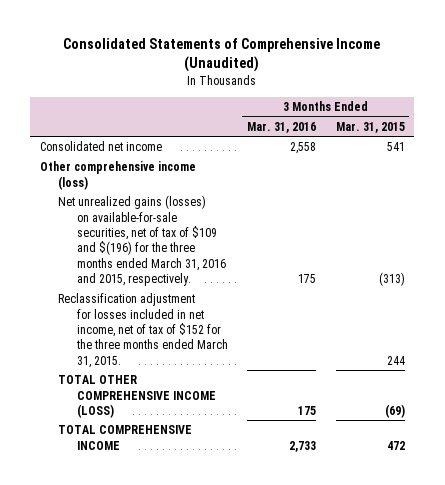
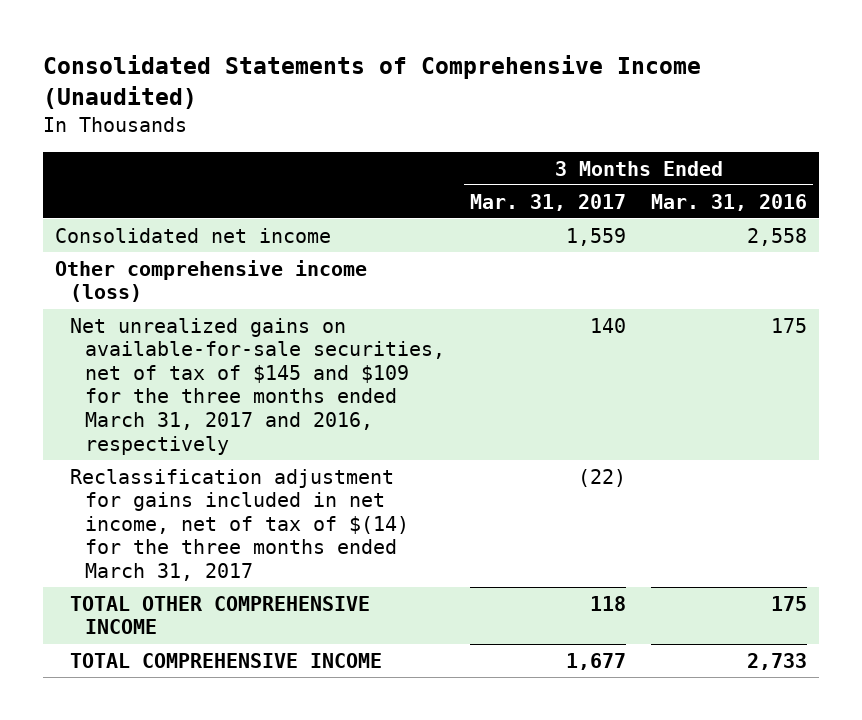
- | 3 Months Ended Mar. 31, 2016 | 3 Months Ended Mar. 31, 2015
+ | 3 Months Ended Mar. 31, 2017 | 3 Months Ended Mar. 31, 2016
- Net unrealized gains (losses) on available-for-sale securities, net of tax of $109 and $(196) for the three months ended March 31, 2016 and 2015, respectively. | 175 | (313)
- Reclassification adjustment for losses included in net income, net of tax of $152 for the three months ended March 31, 2015. | | 244
- TOTAL OTHER COMPREHENSIVE INCOME (LOSS) | 175 | (69)
+ Net unrealized gains on available-for-sale securities, net of tax of $145 and $109 for the three months ended March 31, 2017 and 2016, respectively | 140 | 175
+ Reclassification adjustment for gains included in net income, net of tax of $(14) for the three months ended March 31, 2017 | (22) |
+ TOTAL OTHER COMPREHENSIVE INCOME | 118 | 175

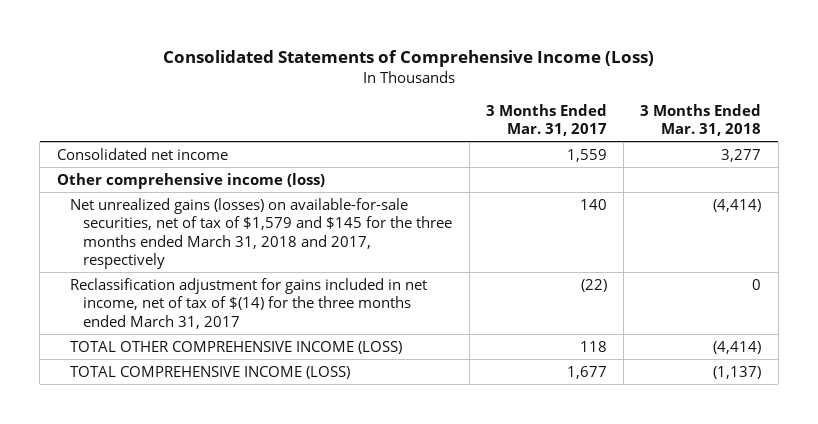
- Consolidated Statements of Comprehensive Income (Unaudited)
+ Consolidated Statements of Comprehensive Income (Loss)
- | 3 Months Ended Mar. 31, 2017 | 3 Months Ended Mar. 31, 2016
+ | 3 Months Ended Mar. 31, 2017 | 3 Months Ended Mar. 31, 2018
- Net unrealized gains on available-for-sale securities, net of tax of $145 and $109 for the three months ended March 31, 2017 and 2016, respectively | 140 | 175
+ Net unrealized gains (losses) on available-for-sale securities, net of tax of $1,579 and $145 for the three months ended March 31, 2018 and 2017, respectively | 140 | (4,414)
- TOTAL OTHER COMPREHENSIVE INCOME | 118 | 175
- TOTAL COMPREHENSIVE INCOME | 1,677 | 2,733
+ TOTAL OTHER COMPREHENSIVE INCOME (LOSS) | 118 | (4,414)
+ TOTAL COMPREHENSIVE INCOME (LOSS) | 1,677 | (1,137)

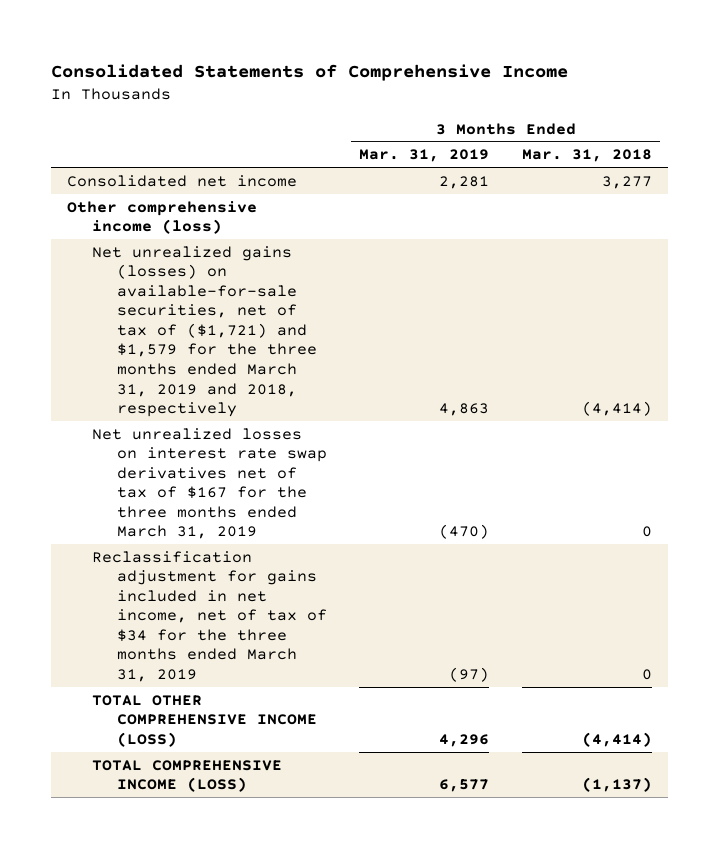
- Consolidated Statements of Comprehensive Income (Loss)
+ Consolidated Statements of Comprehensive Income
- | 3 Months Ended Mar. 31, 2017 | 3 Months Ended Mar. 31, 2018
+ | 3 Months Ended Mar. 31, 2019 | 3 Months Ended Mar. 31, 2018
- Net unrealized gains (losses) on available-for-sale securities, net of tax of $1,579 and $145 for the three months ended March 31, 2018 and 2017, respectively | 140 | (4,414)
- Reclassification adjustment for gains included in net income, net of tax of $(14) for the three months ended March 31, 2017 | (22) | 0
+ Net unrealized gains (losses) on available-for-sale securities, net of tax of ($1,721) and $1,579 for the three months ended March 31, 2019 and 2018, respectively | 4,863 | (4,414)
+ Net unrealized losses on interest rate swap derivatives net of tax of $167 for the three months ended March 31, 2019 | (470) | 0
+ Reclassification adjustment for gains included in net income, net of tax of $34 for the three months ended March 31, 2019 | (97) | 0

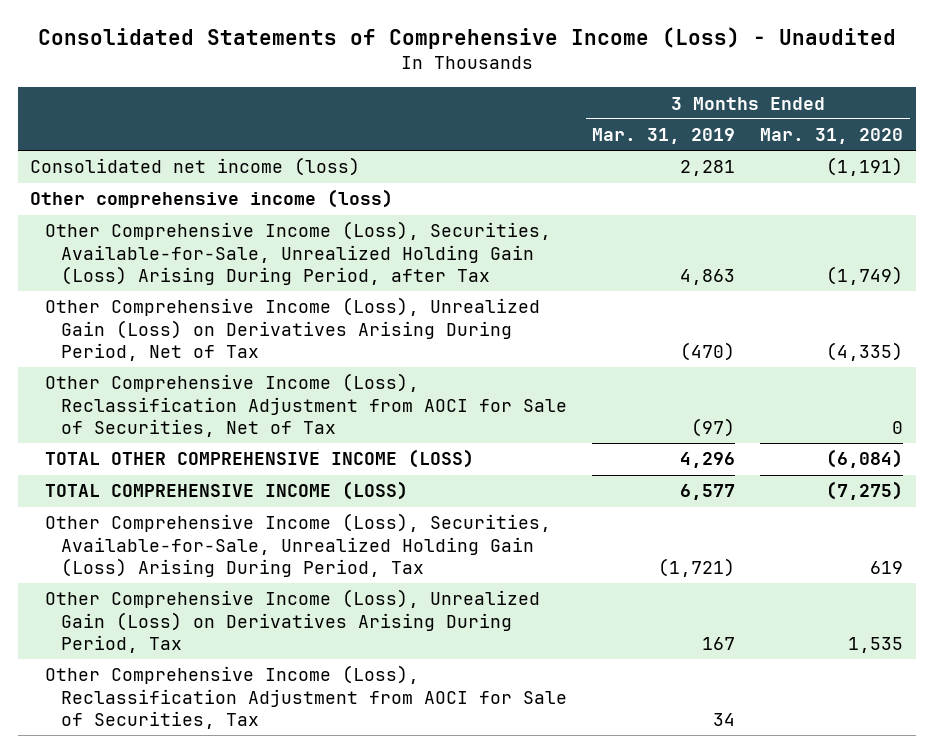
- Consolidated Statements of Comprehensive Income
+ Consolidated Statements of Comprehensive Income (Loss) - Unaudited
- | 3 Months Ended Mar. 31, 2019 | 3 Months Ended Mar. 31, 2018
+ | 3 Months Ended Mar. 31, 2019 | 3 Months Ended Mar. 31, 2020
- Consolidated net income | 2,281 | 3,277
+ Consolidated net income (loss) | 2,281 | (1,191)
- Net unrealized gains (losses) on available-for-sale securities, net of tax of ($1,721) and $1,579 for the three months ended March 31, 2019 and 2018, respectively | 4,863 | (4,414)
- Net unrealized losses on interest rate swap derivatives net of tax of $167 for the three months ended March 31, 2019 | (470) | 0
- Reclassification adjustment for gains included in net income, net of tax of $34 for the three months ended March 31, 2019 | (97) | 0
+ Other Comprehensive Income (Loss), Securities, Available-for-Sale, Unrealized Holding Gain (Loss) Arising During Period, after Tax | 4,863 | (1,749)
+ Other Comprehensive Income (Loss), Unrealized Gain (Loss) on Derivatives Arising During Period, Net of Tax | (470) | (4,335)
+ Other Comprehensive Income (Loss), Reclassification Adjustment from AOCI for Sale of Securities, Net of Tax | (97) | 0
+ Other Comprehensive Income (Loss), Securities, Available-for-Sale, Unrealized Holding Gain (Loss) Arising During Period, Tax | (1,721) | 619
+ Other Comprehensive Income (Loss), Unrealized Gain (Loss) on Derivatives Arising During Period, Tax | 167 | 1,535
+ Other Comprehensive Income (Loss), Reclassification Adjustment from AOCI for Sale of Securities, Tax | 34 |

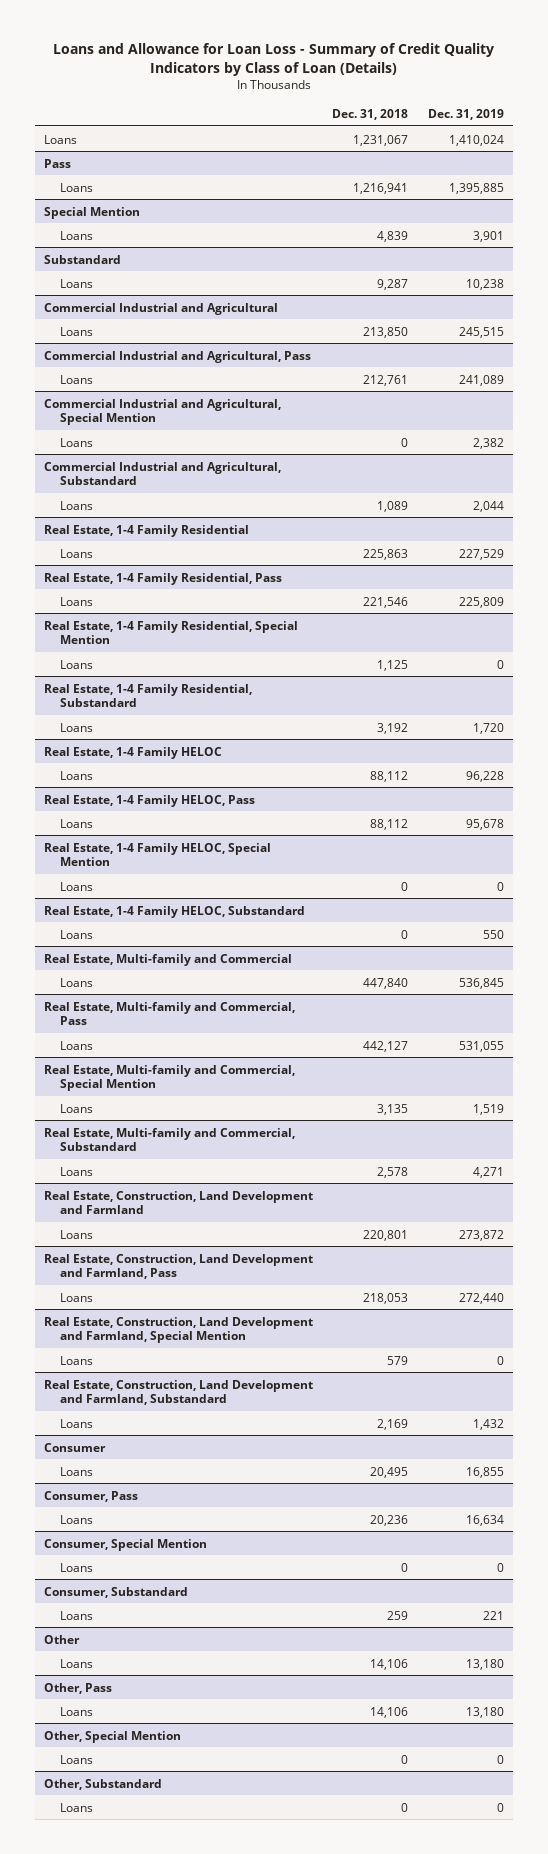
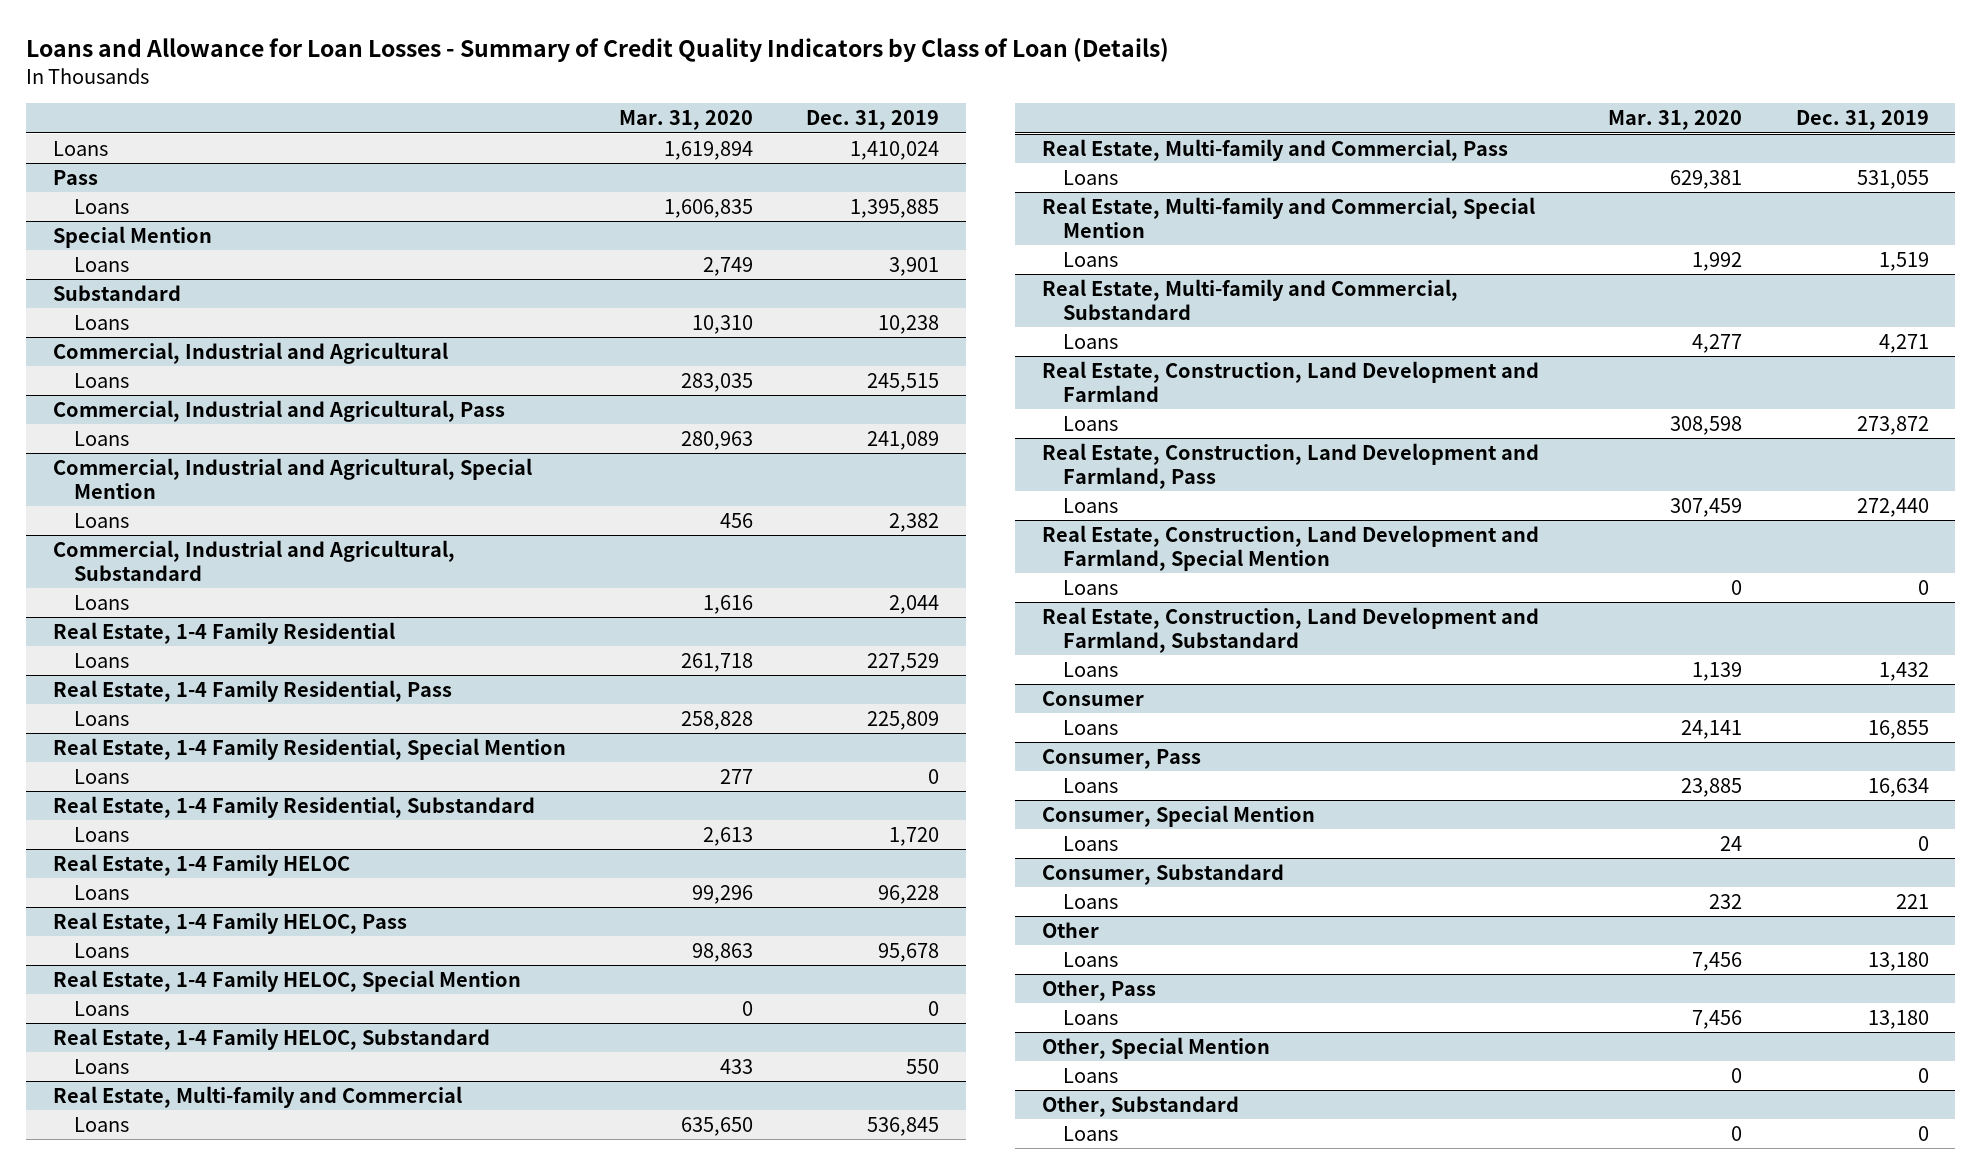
- Loans and Allowance for Loan Loss - Summary of Credit Quality Indicators by Class of Loan (Details)
+ Loans and Allowance for Loan Losses - Summary of Credit Quality Indicators by Class of Loan (Details)
- | Dec. 31, 2018 | Dec. 31, 2019
+ | Mar. 31, 2020 | Dec. 31, 2019
- Commercial Industrial and Agricultural
+ Commercial, Industrial and Agricultural
- Commercial Industrial and Agricultural, Pass
+ Commercial, Industrial and Agricultural, Pass
- Commercial Industrial and Agricultural, Special Mention
+ Commercial, Industrial and Agricultural, Special Mention
- Commercial Industrial and Agricultural, Substandard
+ Commercial, Industrial and Agricultural, Substandard

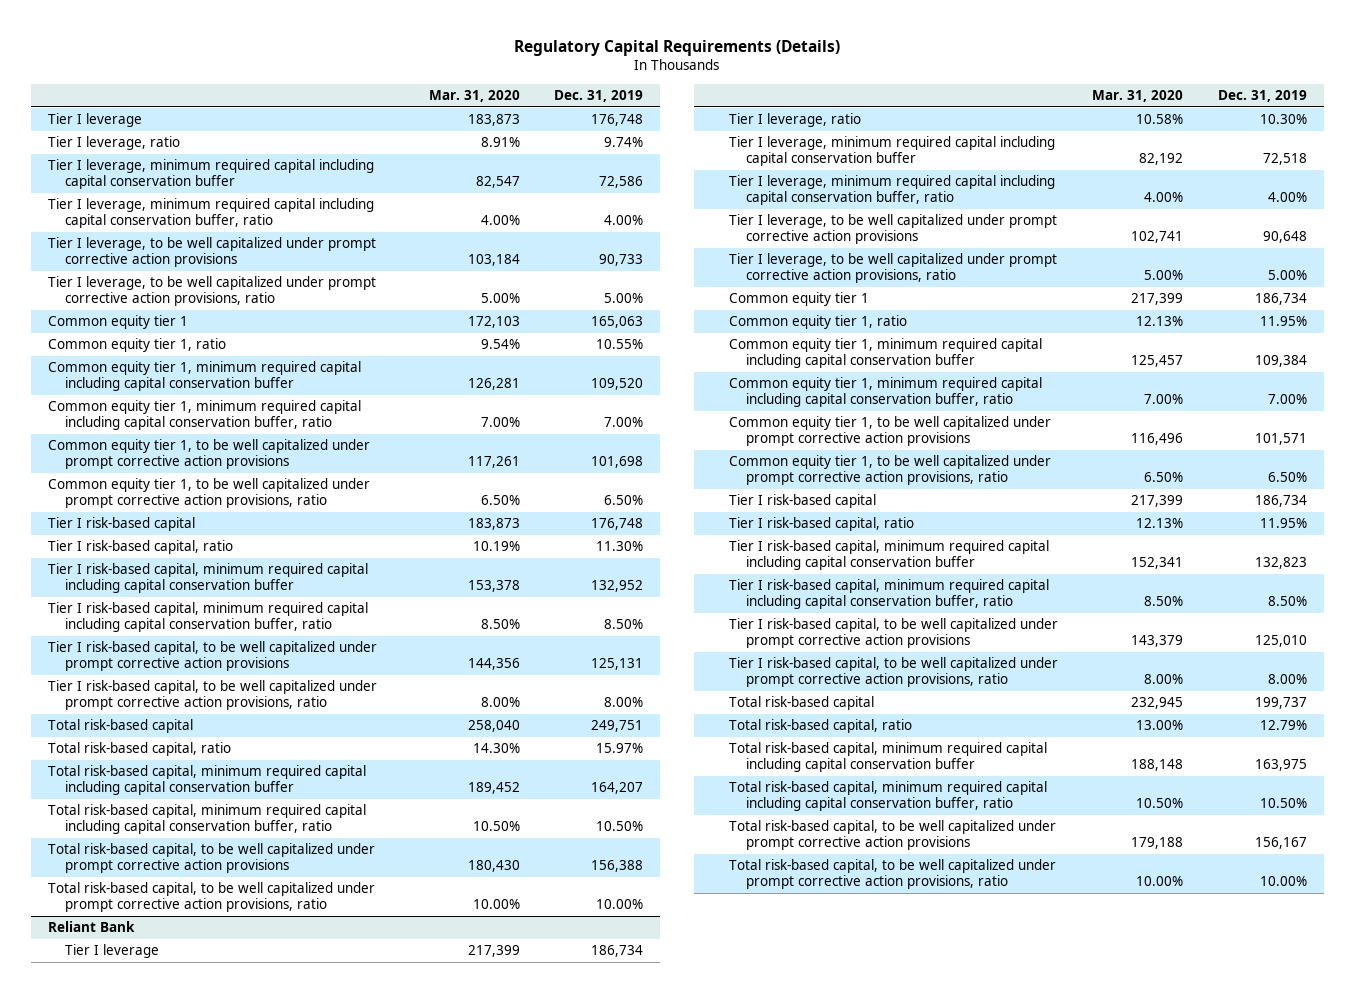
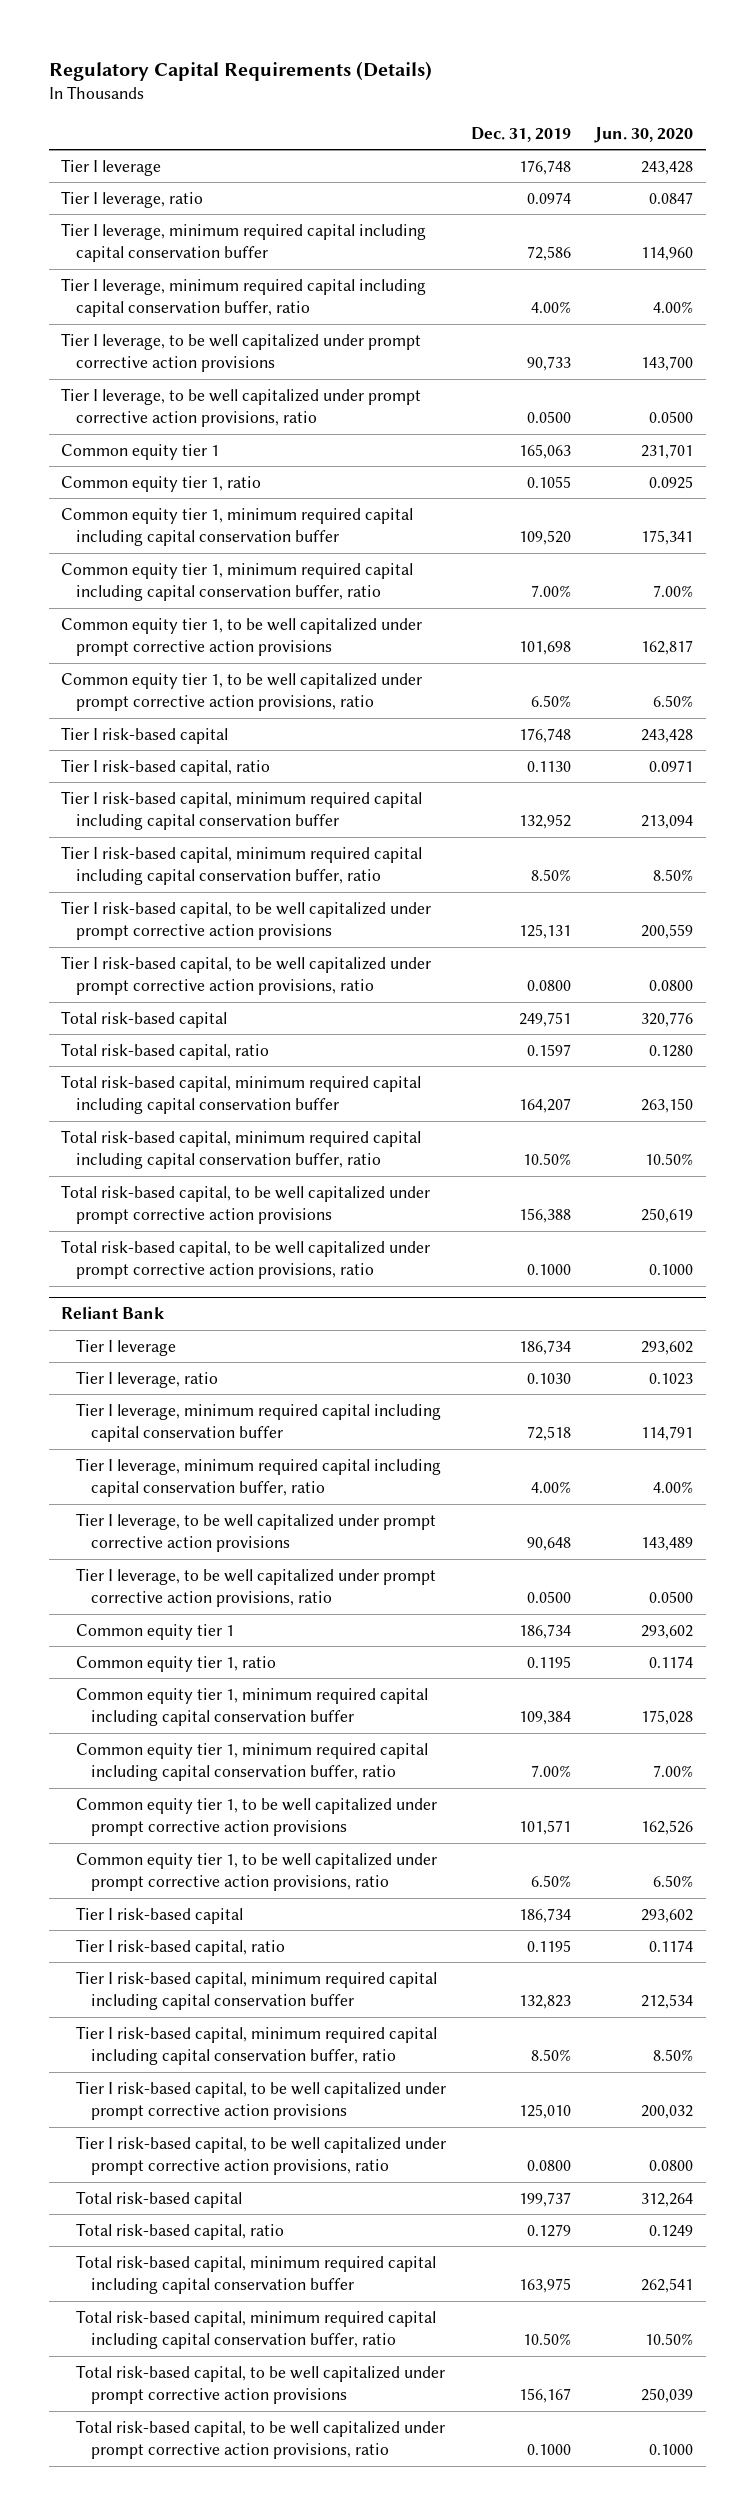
- | Mar. 31, 2020 | Dec. 31, 2019
+ | Dec. 31, 2019 | Jun. 30, 2020
- Tier I leverage, ratio | 8.91% | 9.74%
+ Tier I leverage, ratio | 0.0974 | 0.0847
- Tier I leverage, to be well capitalized under prompt corrective action provisions, ratio | 5.00% | 5.00%
+ Tier I leverage, to be well capitalized under prompt corrective action provisions, ratio | 0.0500 | 0.0500
- Common equity tier 1, ratio | 9.54% | 10.55%
+ Common equity tier 1, ratio | 0.1055 | 0.0925
- Tier I risk-based capital, ratio | 10.19% | 11.30%
+ Tier I risk-based capital, ratio | 0.1130 | 0.0971
- Tier I risk-based capital, to be well capitalized under prompt corrective action provisions, ratio | 8.00% | 8.00%
+ Tier I risk-based capital, to be well capitalized under prompt corrective action provisions, ratio | 0.0800 | 0.0800
- Total risk-based capital, ratio | 14.30% | 15.97%
+ Total risk-based capital, ratio | 0.1597 | 0.1280
- Total risk-based capital, to be well capitalized under prompt corrective action provisions, ratio | 10.00% | 10.00%
+ Total risk-based capital, to be well capitalized under prompt corrective action provisions, ratio | 0.1000 | 0.1000
@ Reliant Bank
- Tier I leverage, ratio | 10.58% | 10.30%
+ Tier I leverage, ratio | 0.1030 | 0.1023
- Tier I leverage, to be well capitalized under prompt corrective action provisions, ratio | 5.00% | 5.00%
+ Tier I leverage, to be well capitalized under prompt corrective action provisions, ratio | 0.0500 | 0.0500
- Common equity tier 1, ratio | 12.13% | 11.95%
+ Common equity tier 1, ratio | 0.1195 | 0.1174
- Tier I risk-based capital, ratio | 12.13% | 11.95%
+ Tier I risk-based capital, ratio | 0.1195 | 0.1174
- Tier I risk-based capital, to be well capitalized under prompt corrective action provisions, ratio | 8.00% | 8.00%
+ Tier I risk-based capital, to be well capitalized under prompt corrective action provisions, ratio | 0.0800 | 0.0800
- Total risk-based capital, ratio | 13.00% | 12.79%
+ Total risk-based capital, ratio | 0.1279 | 0.1249
- Total risk-based capital, to be well capitalized under prompt corrective action provisions, ratio | 10.00% | 10.00%
+ Total risk-based capital, to be well capitalized under prompt corrective action provisions, ratio | 0.1000 | 0.1000

